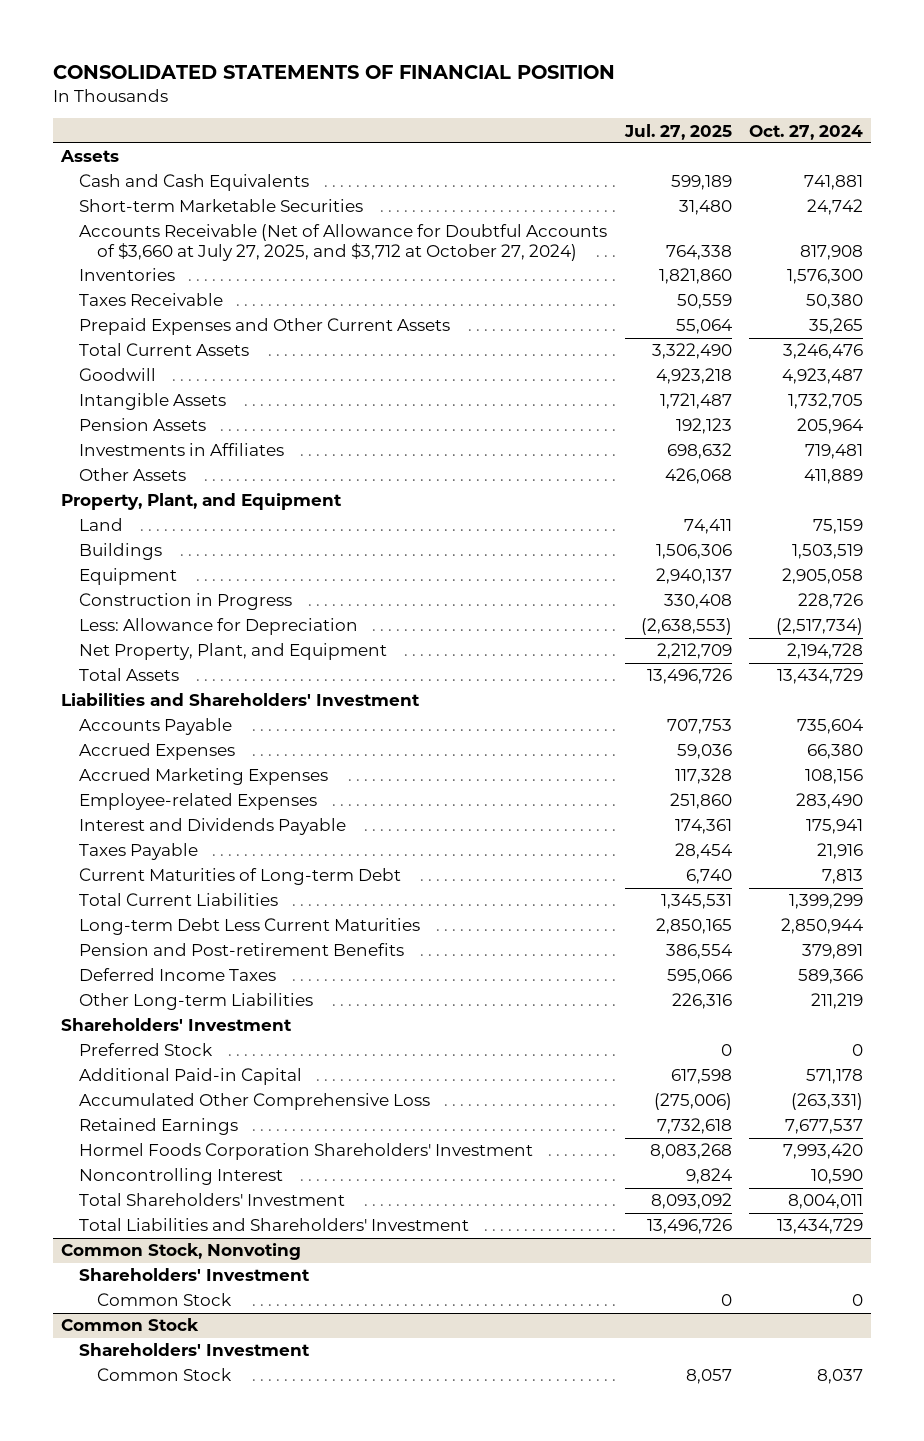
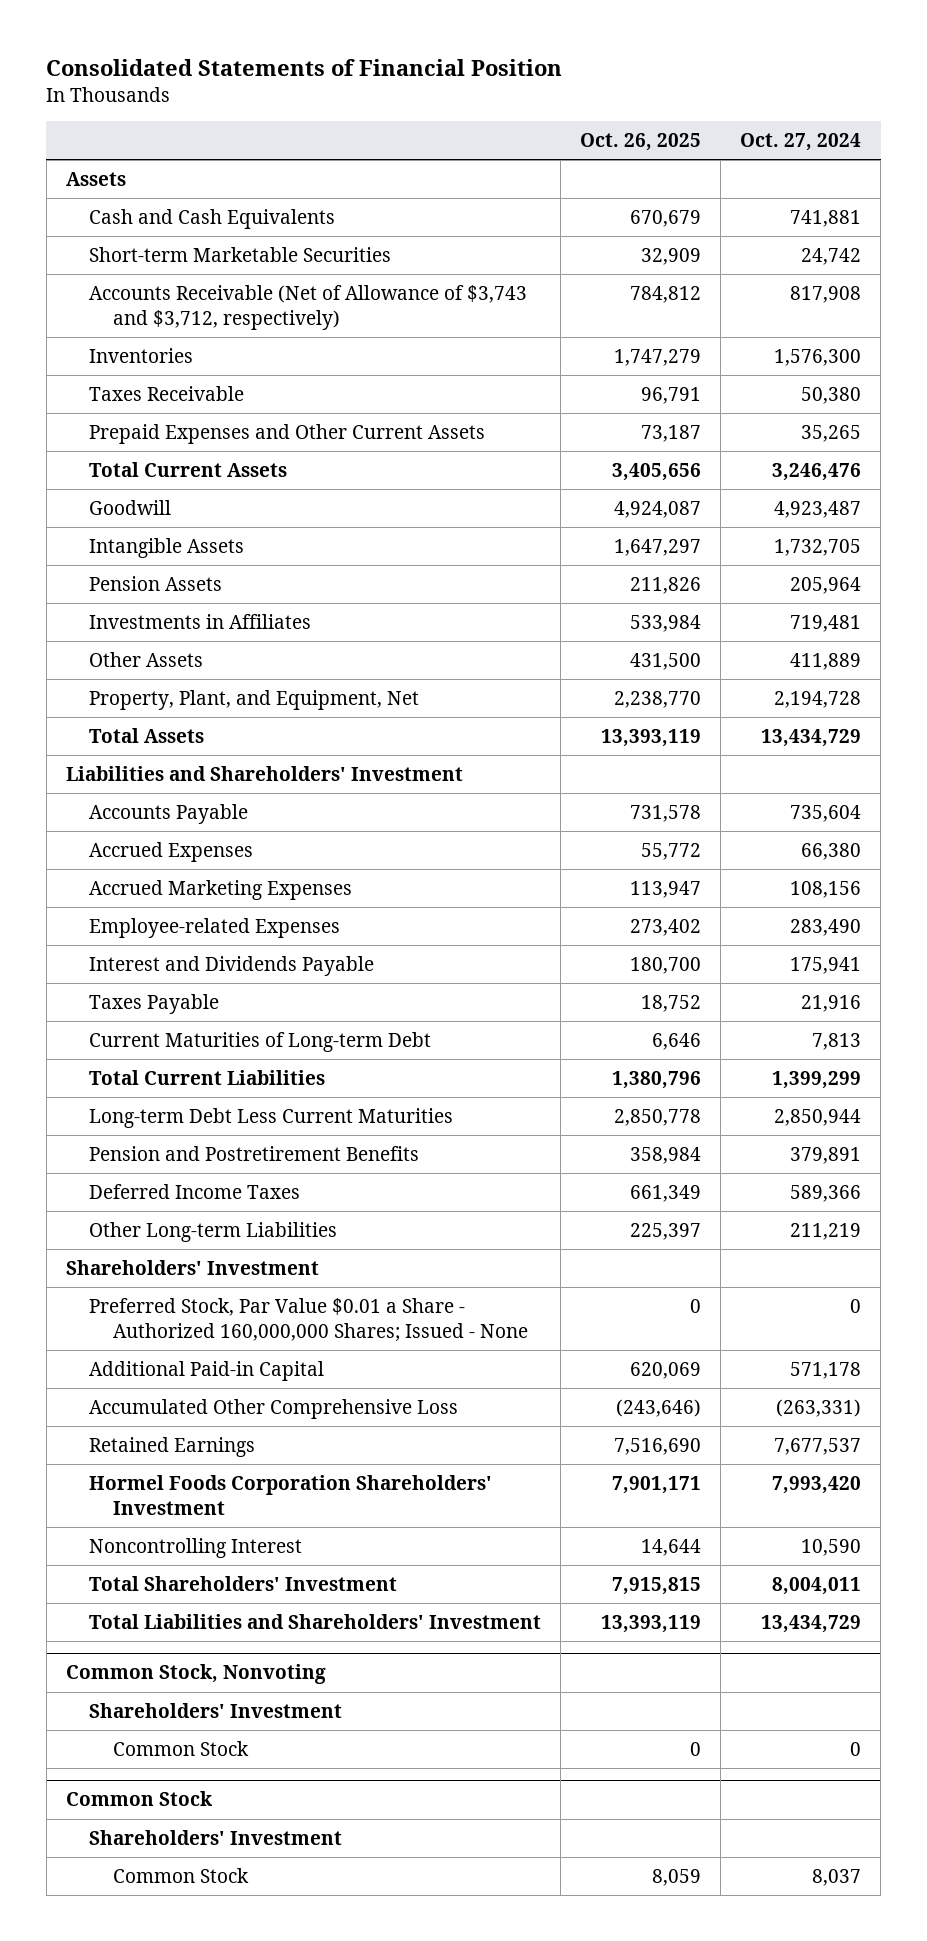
- CONSOLIDATED STATEMENTS OF FINANCIAL POSITION
+ Consolidated Statements of Financial Position
- | Jul. 27, 2025 | Oct. 27, 2024
+ | Oct. 26, 2025 | Oct. 27, 2024
- Accounts Receivable (Net of Allowance for Doubtful Accounts of $3,660 at July 27, 2025, and $3,712 at October 27, 2024) | 764,338 | 817,908
+ Accounts Receivable (Net of Allowance of $3,743 and $3,712, respectively) | 784,812 | 817,908
- Property, Plant, and Equipment
- Land | 74,411 | 75,159
- Buildings | 1,506,306 | 1,503,519
- Equipment | 2,940,137 | 2,905,058
- Construction in Progress | 330,408 | 228,726
- Less: Allowance for Depreciation | (2,638,553) | (2,517,734)
- Net Property, Plant, and Equipment | 2,212,709 | 2,194,728
+ Property, Plant, and Equipment, Net | 2,238,770 | 2,194,728
- Pension and Post-retirement Benefits | 386,554 | 379,891
+ Pension and Postretirement Benefits | 358,984 | 379,891
- Preferred Stock | 0 | 0
+ Preferred Stock, Par Value $0.01 a Share - Authorized 160,000,000 Shares; Issued - None | 0 | 0

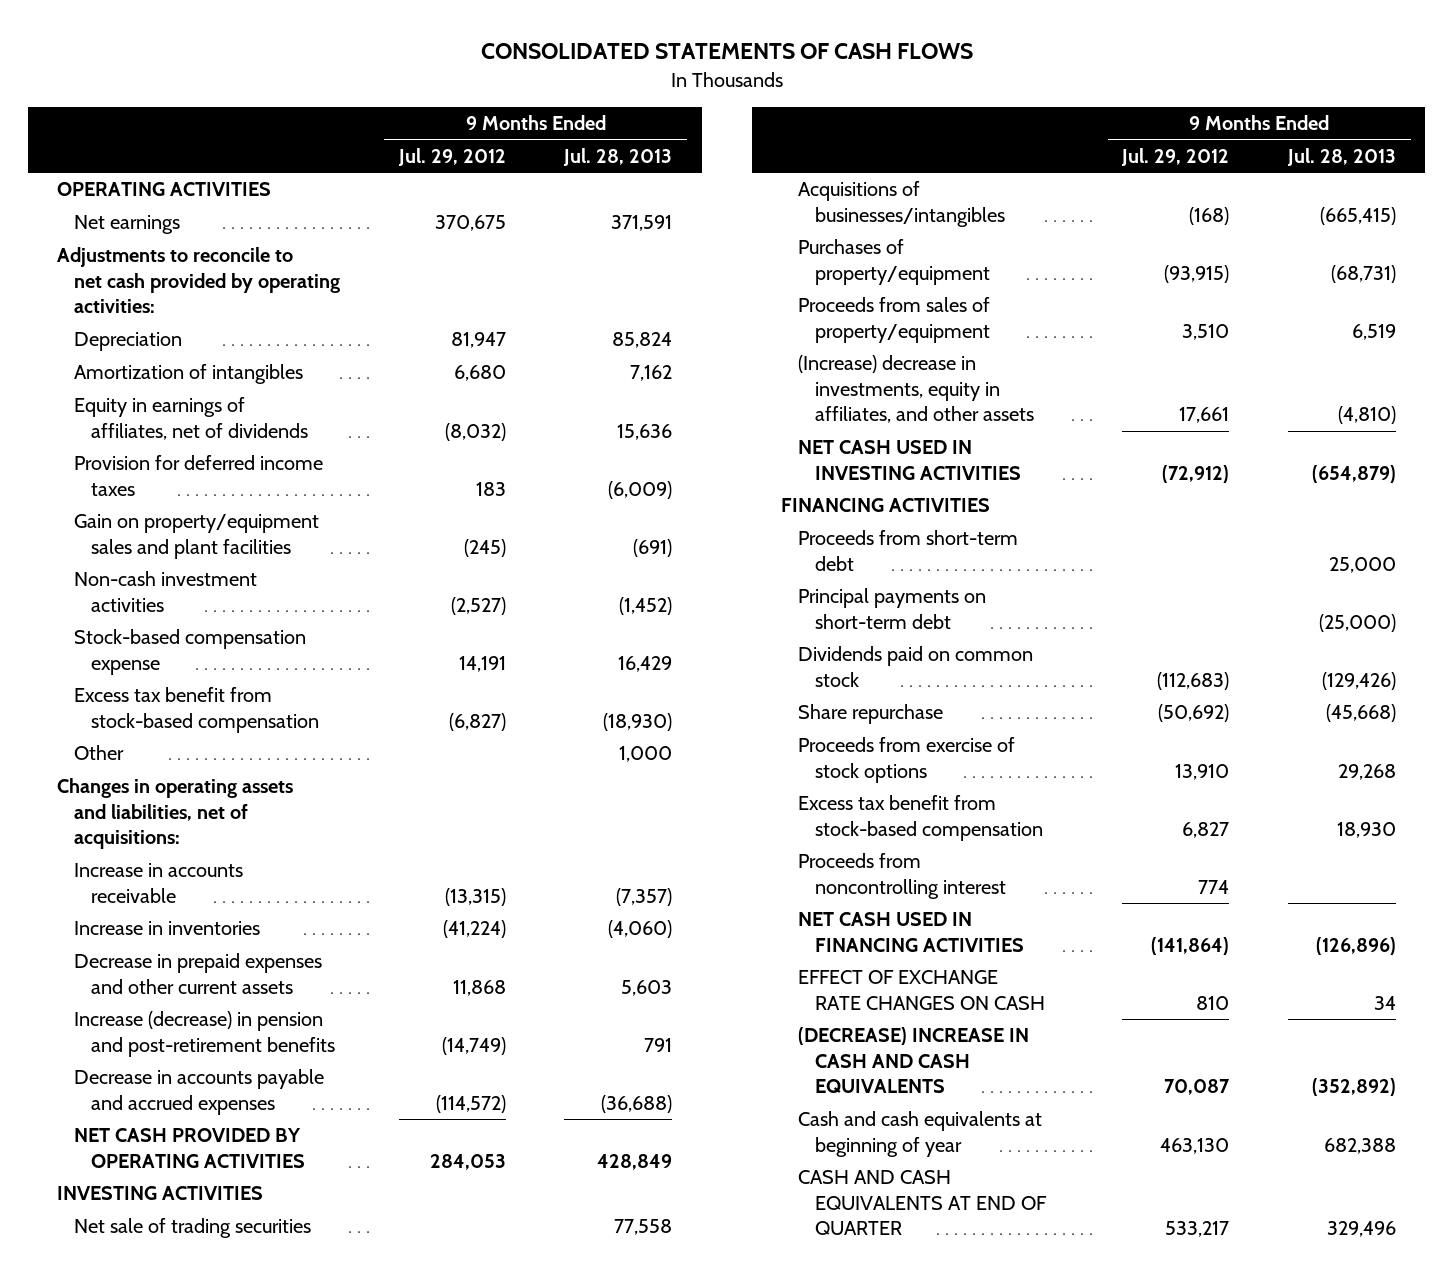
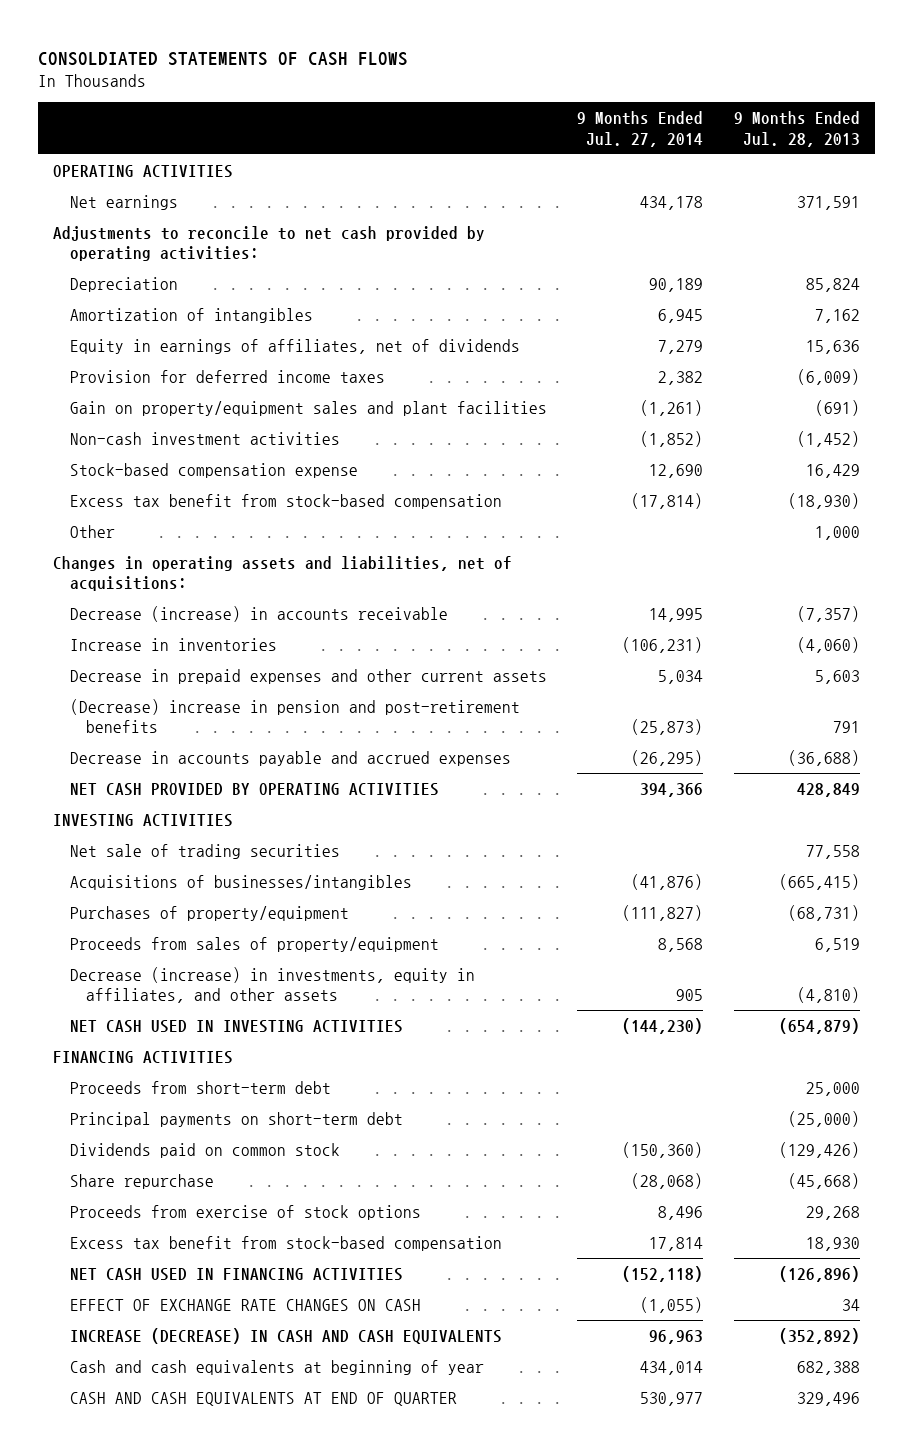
- CONSOLIDATED STATEMENTS OF CASH FLOWS
+ CONSOLDIATED STATEMENTS OF CASH FLOWS
- | 9 Months Ended Jul. 29, 2012 | 9 Months Ended Jul. 28, 2013
+ | 9 Months Ended Jul. 27, 2014 | 9 Months Ended Jul. 28, 2013
- Increase in accounts receivable | (13,315) | (7,357)
+ Decrease (increase) in accounts receivable | 14,995 | (7,357)
- Increase (decrease) in pension and post-retirement benefits | (14,749) | 791
+ (Decrease) increase in pension and post-retirement benefits | (25,873) | 791
- (Increase) decrease in investments, equity in affiliates, and other assets | 17,661 | (4,810)
+ Decrease (increase) in investments, equity in affiliates, and other assets | 905 | (4,810)
- Proceeds from noncontrolling interest | 774 |
- (DECREASE) INCREASE IN CASH AND CASH EQUIVALENTS | 70,087 | (352,892)
+ INCREASE (DECREASE) IN CASH AND CASH EQUIVALENTS | 96,963 | (352,892)

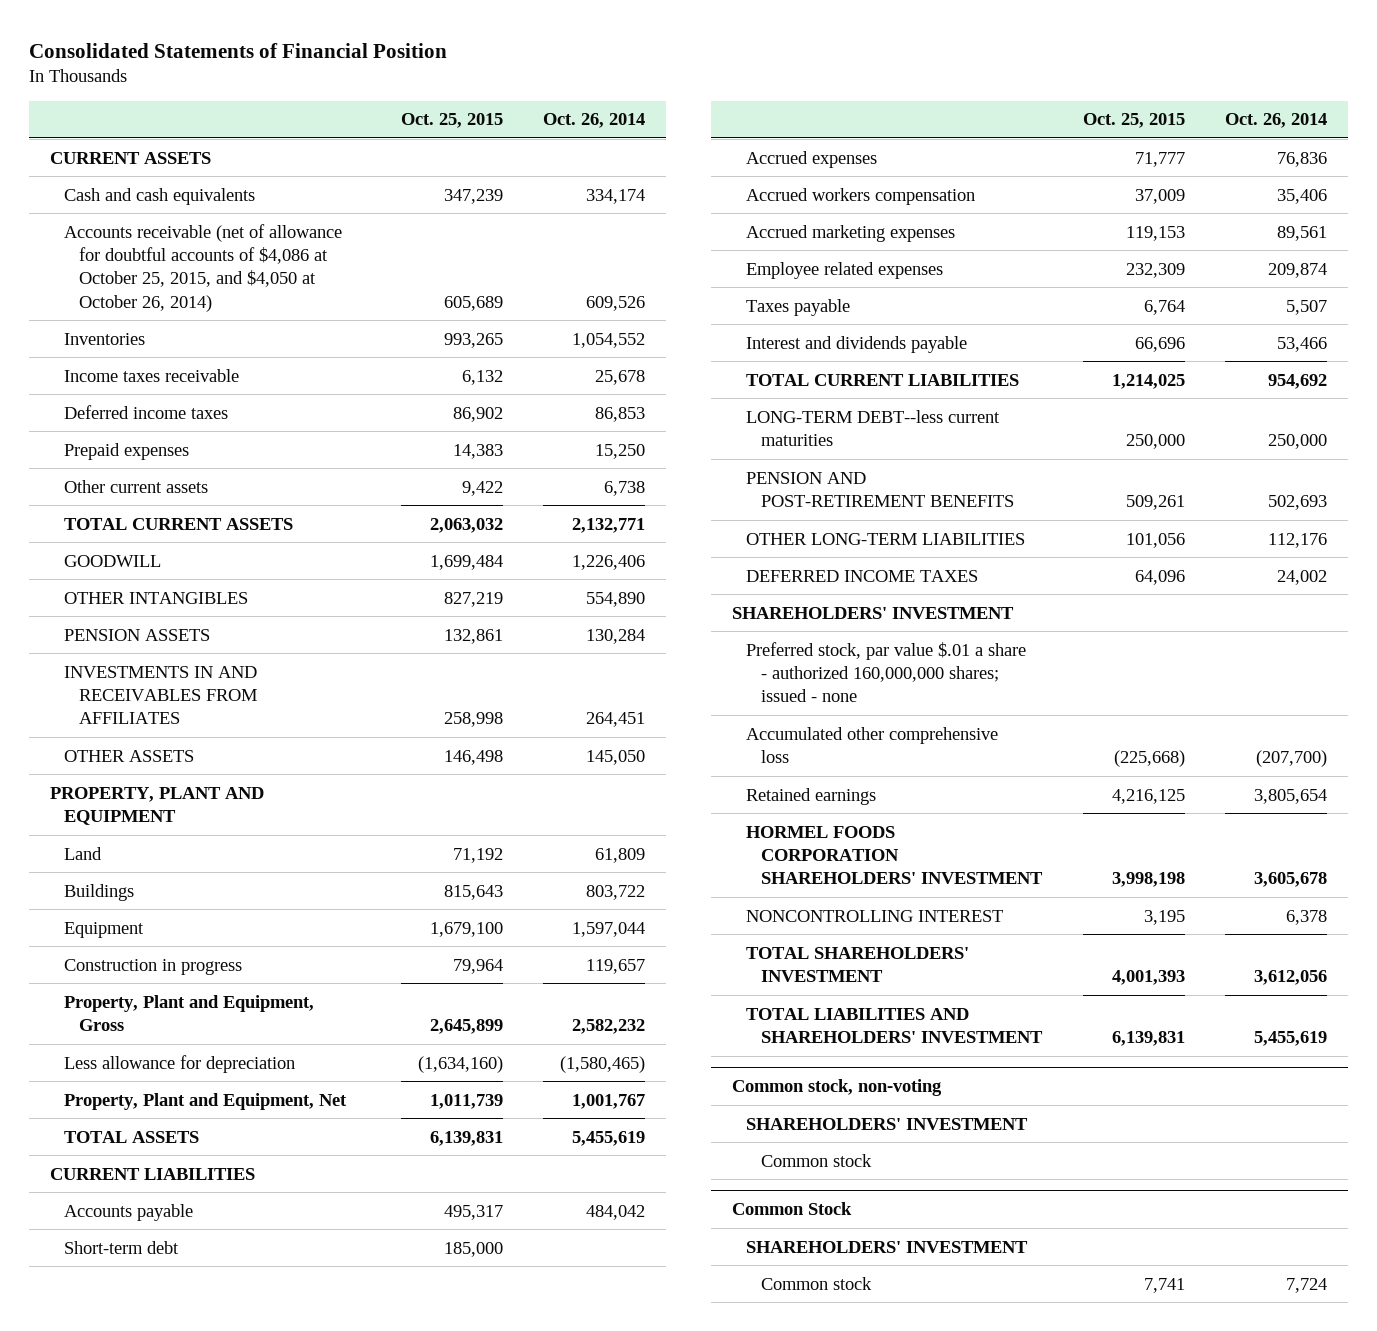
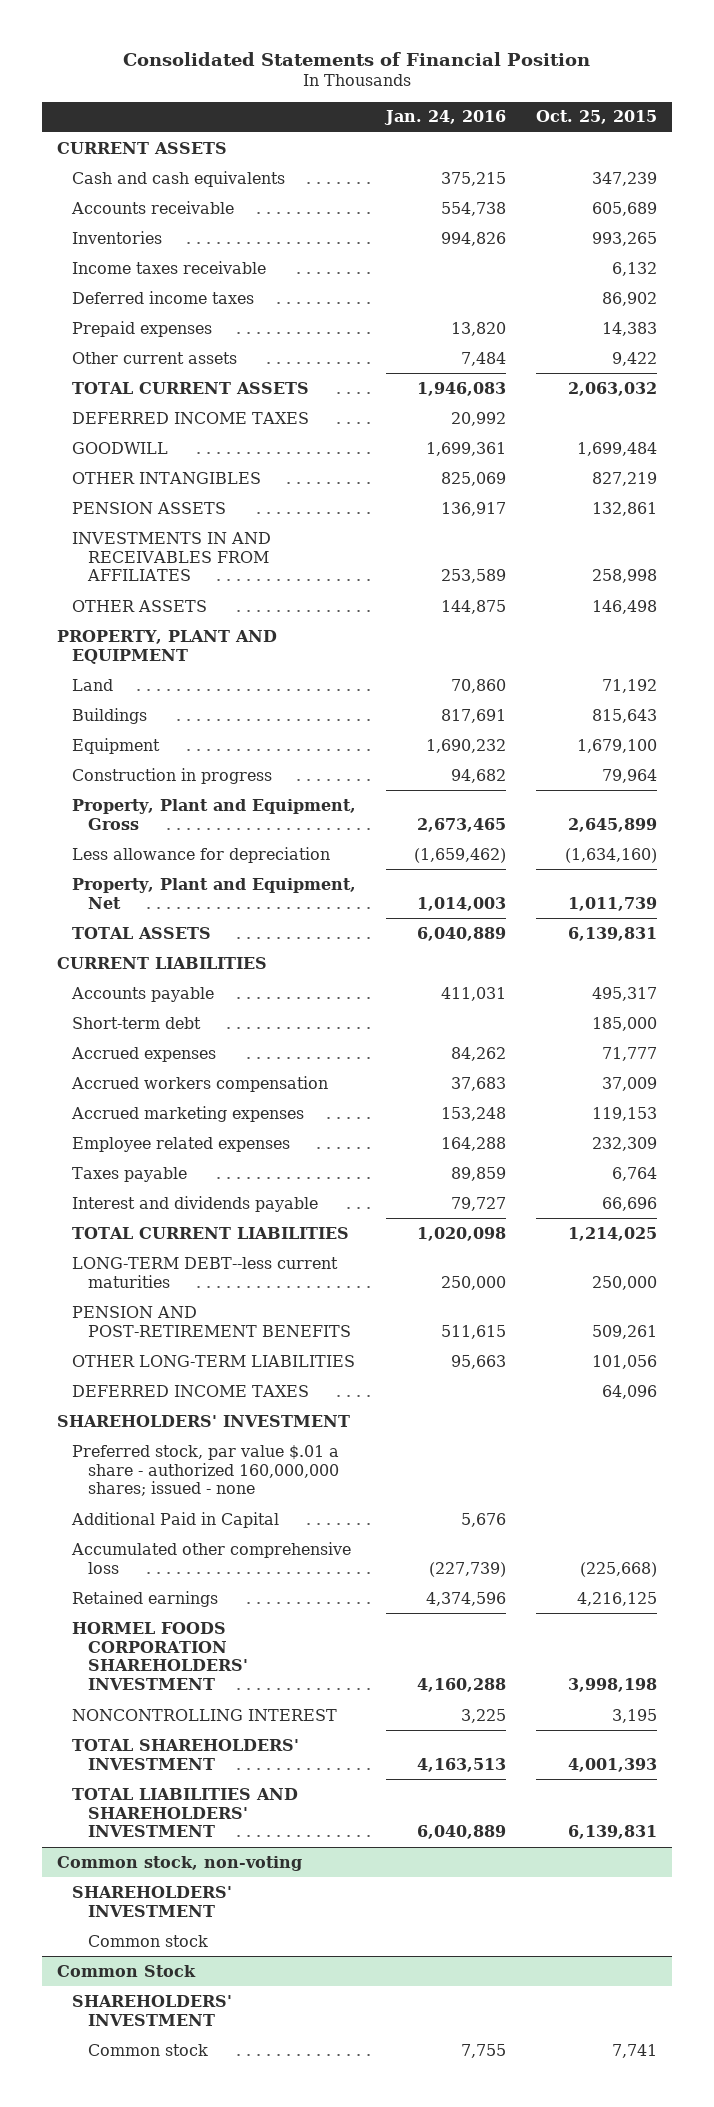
- | Oct. 25, 2015 | Oct. 26, 2014
+ | Jan. 24, 2016 | Oct. 25, 2015
- Accounts receivable (net of allowance for doubtful accounts of $4,086 at October 25, 2015, and $4,050 at October 26, 2014) | 605,689 | 609,526
+ Accounts receivable | 554,738 | 605,689
+ DEFERRED INCOME TAXES | 20,992 |
+ Additional Paid in Capital | 5,676 |

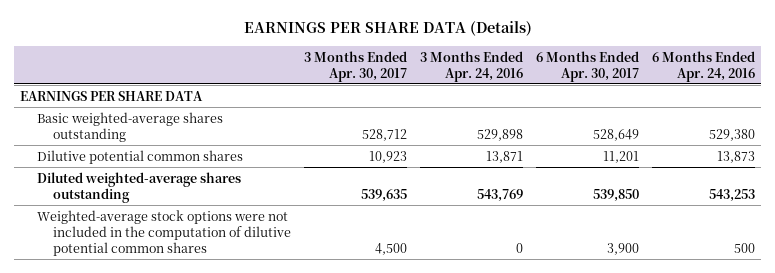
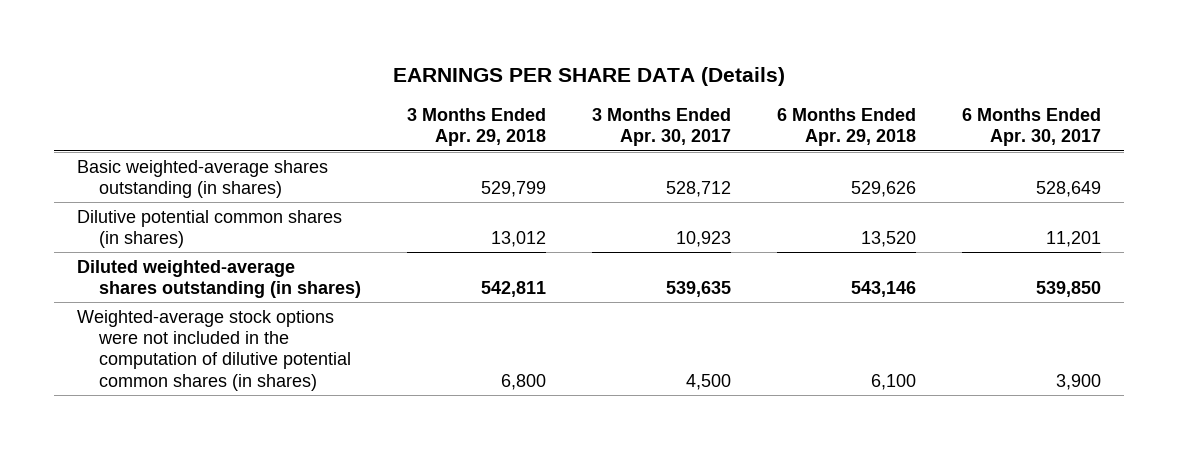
- | 3 Months Ended Apr. 30, 2017 | 3 Months Ended Apr. 24, 2016 | 6 Months Ended Apr. 30, 2017 | 6 Months Ended Apr. 24, 2016
+ | 3 Months Ended Apr. 29, 2018 | 3 Months Ended Apr. 30, 2017 | 6 Months Ended Apr. 29, 2018 | 6 Months Ended Apr. 30, 2017
- EARNINGS PER SHARE DATA
- Basic weighted-average shares outstanding | 528,712 | 529,898 | 528,649 | 529,380
- Dilutive potential common shares | 10,923 | 13,871 | 11,201 | 13,873
- Diluted weighted-average shares outstanding | 539,635 | 543,769 | 539,850 | 543,253
- Weighted-average stock options were not included in the computation of dilutive potential common shares | 4,500 | 0 | 3,900 | 500
+ Basic weighted-average shares outstanding (in shares) | 529,799 | 528,712 | 529,626 | 528,649
+ Dilutive potential common shares (in shares) | 13,012 | 10,923 | 13,520 | 11,201
+ Diluted weighted-average shares outstanding (in shares) | 542,811 | 539,635 | 543,146 | 539,850
+ Weighted-average stock options were not included in the computation of dilutive potential common shares (in shares) | 6,800 | 4,500 | 6,100 | 3,900

